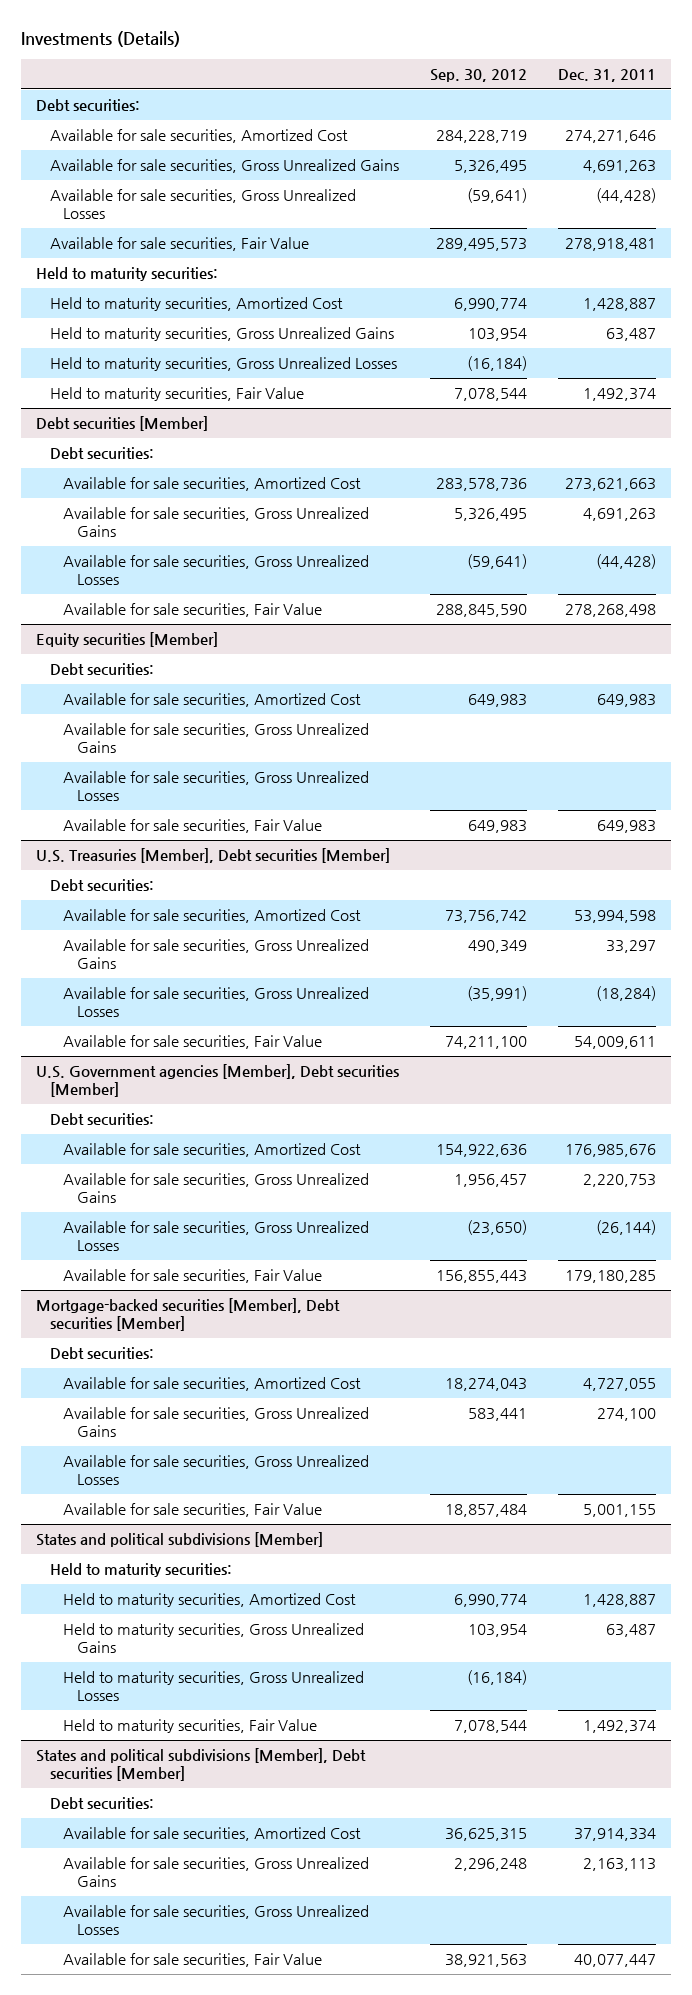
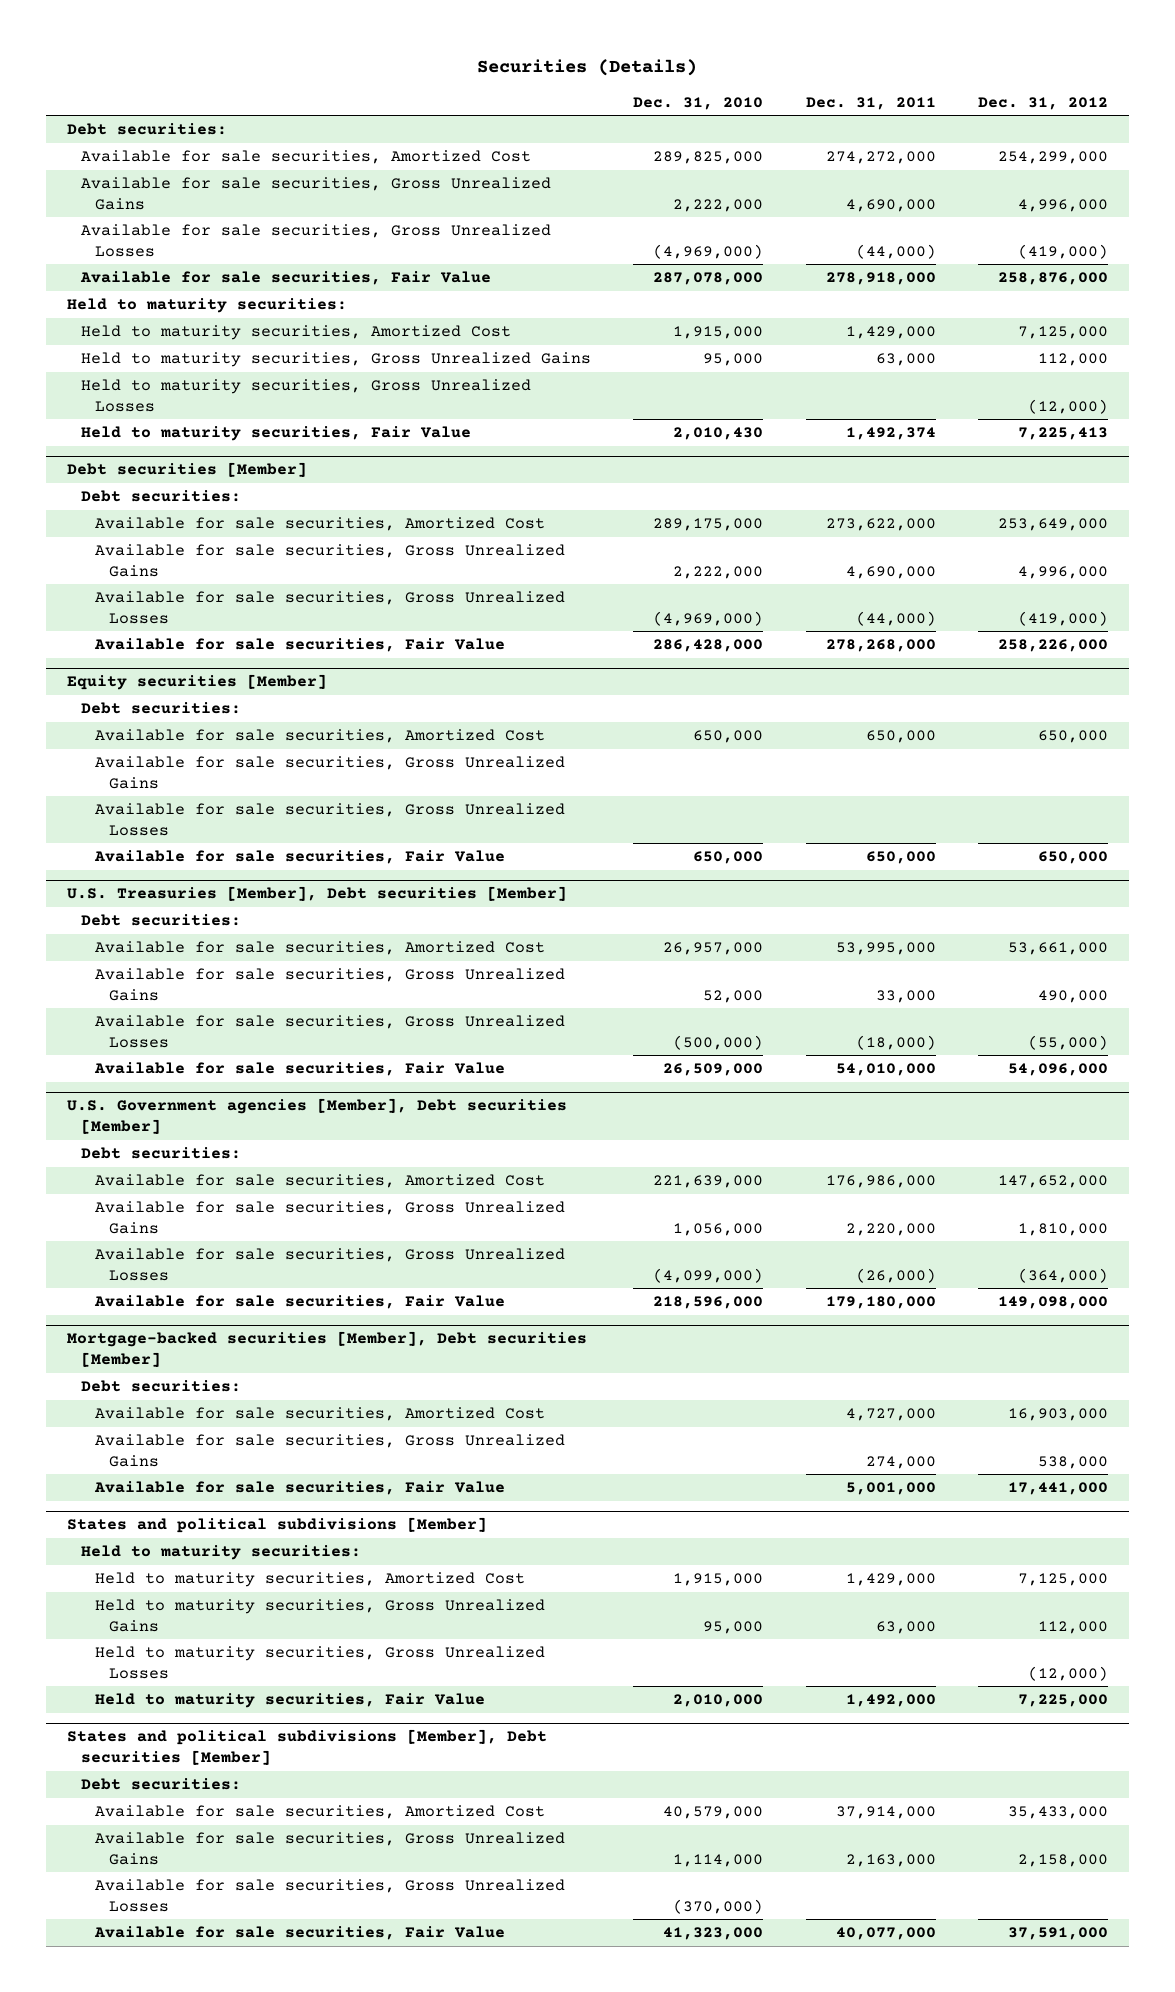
- Investments (Details)
+ Securities (Details)
- | Sep. 30, 2012 | Dec. 31, 2011
+ | Dec. 31, 2010 | Dec. 31, 2011 | Dec. 31, 2012
- Available for sale securities, Amortized Cost | 284,228,719 | 274,271,646
- Available for sale securities, Gross Unrealized Gains | 5,326,495 | 4,691,263
- Available for sale securities, Gross Unrealized Losses | (59,641) | (44,428)
- Available for sale securities, Fair Value | 289,495,573 | 278,918,481
+ Available for sale securities, Amortized Cost | 289,825,000 | 274,272,000 | 254,299,000
+ Available for sale securities, Gross Unrealized Gains | 2,222,000 | 4,690,000 | 4,996,000
+ Available for sale securities, Gross Unrealized Losses | (4,969,000) | (44,000) | (419,000)
+ Available for sale securities, Fair Value | 287,078,000 | 278,918,000 | 258,876,000
- Held to maturity securities, Amortized Cost | 6,990,774 | 1,428,887
- Held to maturity securities, Gross Unrealized Gains | 103,954 | 63,487
+ Held to maturity securities, Amortized Cost | 1,915,000 | 1,429,000 | 7,125,000
+ Held to maturity securities, Gross Unrealized Gains | 95,000 | 63,000 | 112,000
@ Debt securities [Member]
- Available for sale securities, Amortized Cost | 283,578,736 | 273,621,663
- Available for sale securities, Gross Unrealized Gains | 5,326,495 | 4,691,263
- Available for sale securities, Gross Unrealized Losses | (59,641) | (44,428)
- Available for sale securities, Fair Value | 288,845,590 | 278,268,498
+ Available for sale securities, Amortized Cost | 289,175,000 | 273,622,000 | 253,649,000
+ Available for sale securities, Gross Unrealized Gains | 2,222,000 | 4,690,000 | 4,996,000
+ Available for sale securities, Gross Unrealized Losses | (4,969,000) | (44,000) | (419,000)
+ Available for sale securities, Fair Value | 286,428,000 | 278,268,000 | 258,226,000
@ Equity securities [Member]
- Available for sale securities, Amortized Cost | 649,983 | 649,983
+ Available for sale securities, Amortized Cost | 650,000 | 650,000 | 650,000
- Available for sale securities, Fair Value | 649,983 | 649,983
+ Available for sale securities, Fair Value | 650,000 | 650,000 | 650,000
@ U.S. Treasuries [Member], Debt securities [Member]
- Available for sale securities, Amortized Cost | 73,756,742 | 53,994,598
- Available for sale securities, Gross Unrealized Gains | 490,349 | 33,297
- Available for sale securities, Gross Unrealized Losses | (35,991) | (18,284)
- Available for sale securities, Fair Value | 74,211,100 | 54,009,611
+ Available for sale securities, Amortized Cost | 26,957,000 | 53,995,000 | 53,661,000
+ Available for sale securities, Gross Unrealized Gains | 52,000 | 33,000 | 490,000
+ Available for sale securities, Gross Unrealized Losses | (500,000) | (18,000) | (55,000)
+ Available for sale securities, Fair Value | 26,509,000 | 54,010,000 | 54,096,000
@ U.S. Government agencies [Member], Debt securities [Member]
- Available for sale securities, Amortized Cost | 154,922,636 | 176,985,676
- Available for sale securities, Gross Unrealized Gains | 1,956,457 | 2,220,753
- Available for sale securities, Gross Unrealized Losses | (23,650) | (26,144)
- Available for sale securities, Fair Value | 156,855,443 | 179,180,285
+ Available for sale securities, Amortized Cost | 221,639,000 | 176,986,000 | 147,652,000
+ Available for sale securities, Gross Unrealized Gains | 1,056,000 | 2,220,000 | 1,810,000
+ Available for sale securities, Gross Unrealized Losses | (4,099,000) | (26,000) | (364,000)
+ Available for sale securities, Fair Value | 218,596,000 | 179,180,000 | 149,098,000
@ Mortgage-backed securities [Member], Debt securities [Member]
- Available for sale securities, Amortized Cost | 18,274,043 | 4,727,055
- Available for sale securities, Gross Unrealized Gains | 583,441 | 274,100
- Available for sale securities, Gross Unrealized Losses
- Available for sale securities, Fair Value | 18,857,484 | 5,001,155
+ Available for sale securities, Amortized Cost | | 4,727,000 | 16,903,000
+ Available for sale securities, Gross Unrealized Gains | | 274,000 | 538,000
+ Available for sale securities, Fair Value | | 5,001,000 | 17,441,000
@ States and political subdivisions [Member]
- Held to maturity securities, Amortized Cost | 6,990,774 | 1,428,887
- Held to maturity securities, Gross Unrealized Gains | 103,954 | 63,487
+ Held to maturity securities, Amortized Cost | 1,915,000 | 1,429,000 | 7,125,000
+ Held to maturity securities, Gross Unrealized Gains | 95,000 | 63,000 | 112,000
- Held to maturity securities, Fair Value | 7,078,544 | 1,492,374
+ Held to maturity securities, Fair Value | 2,010,000 | 1,492,000 | 7,225,000
@ States and political subdivisions [Member], Debt securities [Member]
- Available for sale securities, Amortized Cost | 36,625,315 | 37,914,334
- Available for sale securities, Gross Unrealized Gains | 2,296,248 | 2,163,113
+ Available for sale securities, Amortized Cost | 40,579,000 | 37,914,000 | 35,433,000
+ Available for sale securities, Gross Unrealized Gains | 1,114,000 | 2,163,000 | 2,158,000
- Available for sale securities, Fair Value | 38,921,563 | 40,077,447
+ Available for sale securities, Fair Value | 41,323,000 | 40,077,000 | 37,591,000

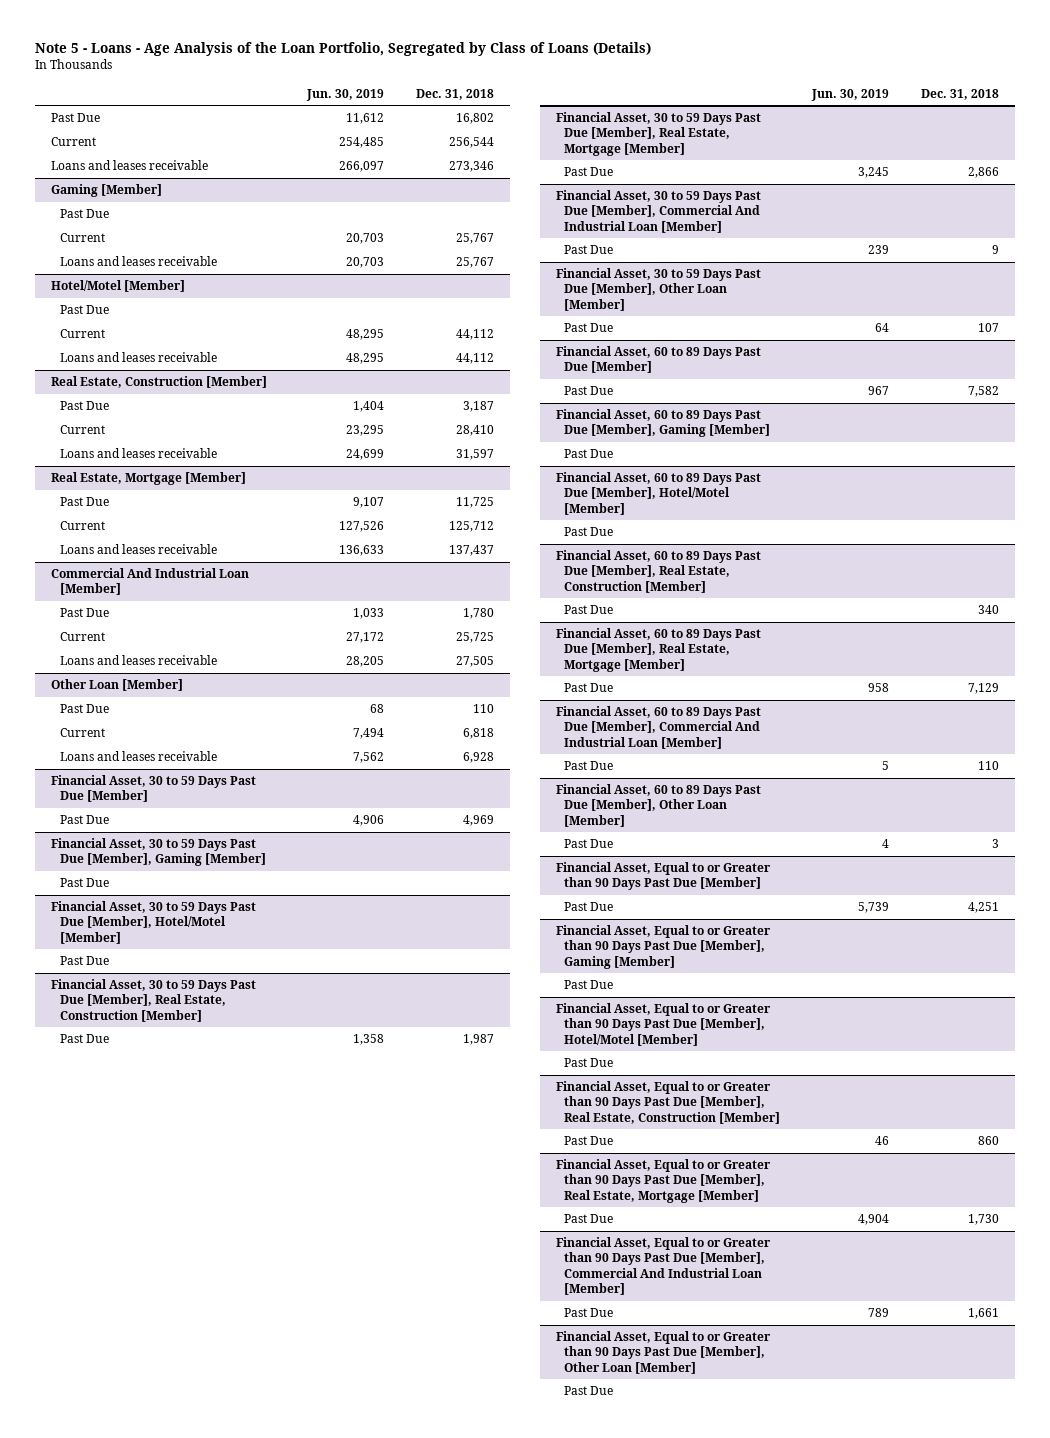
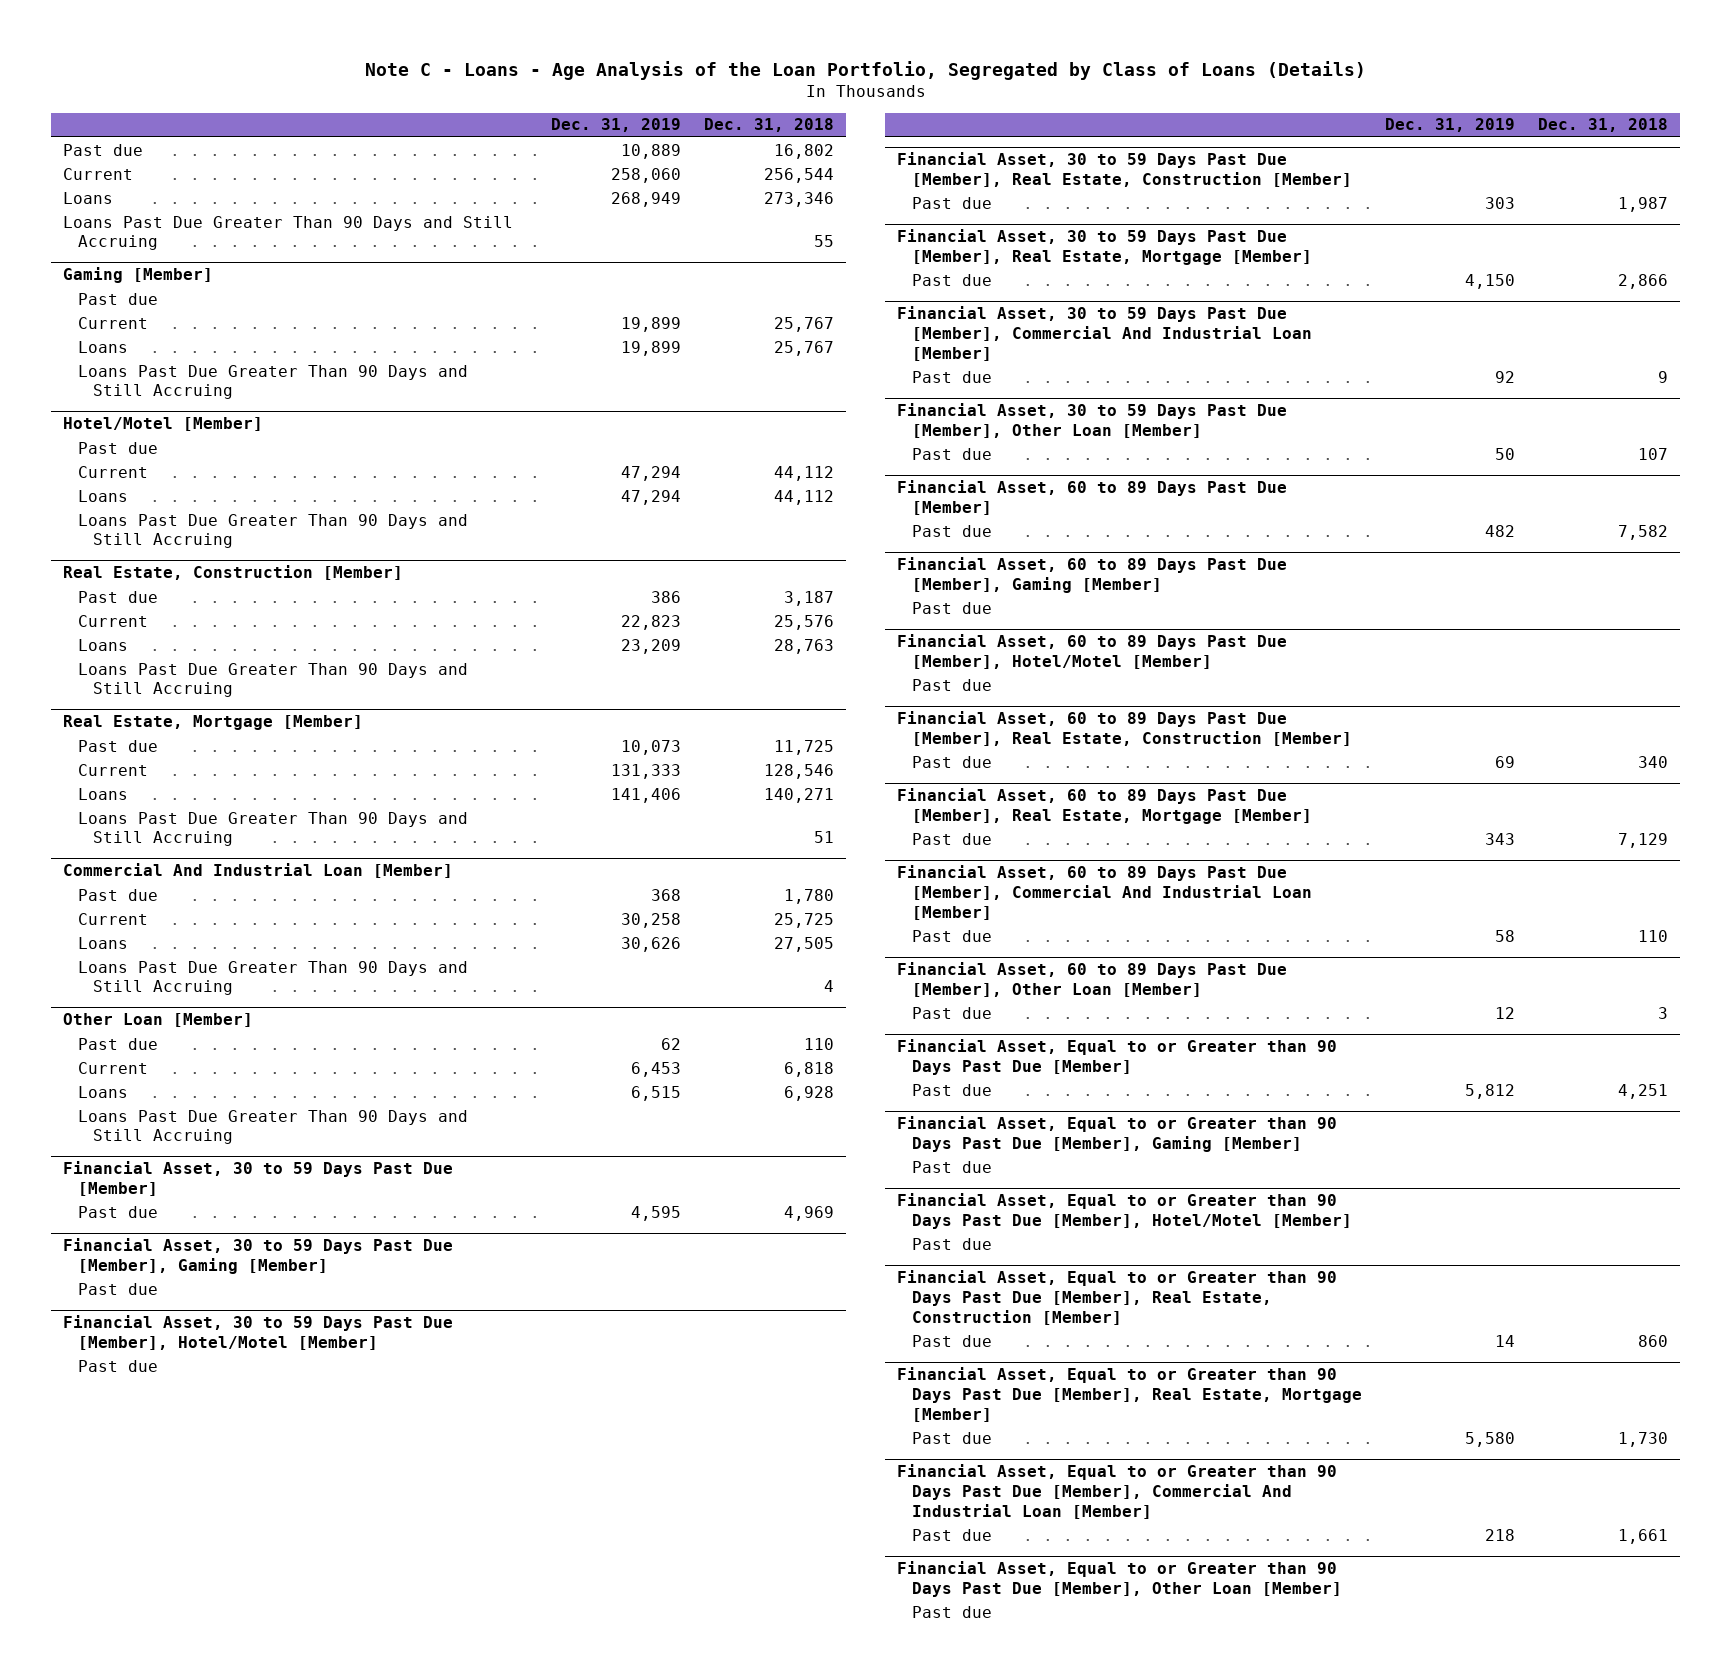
- Note 5 - Loans - Age Analysis of the Loan Portfolio, Segregated by Class of Loans (Details)
+ Note C - Loans - Age Analysis of the Loan Portfolio, Segregated by Class of Loans (Details)
- | Jun. 30, 2019 | Dec. 31, 2018
+ | Dec. 31, 2019 | Dec. 31, 2018
- Past Due | 11,612 | 16,802
+ Past due | 10,889 | 16,802
- Loans and leases receivable | 266,097 | 273,346
+ Loans | 268,949 | 273,346
+ Loans Past Due Greater Than 90 Days and Still Accruing | | 55
@ Gaming [Member]
- Past Due
+ Past due
- Loans and leases receivable | 20,703 | 25,767
+ Loans | 19,899 | 25,767
+ Loans Past Due Greater Than 90 Days and Still Accruing
@ Hotel/Motel [Member]
- Past Due
+ Past due
- Loans and leases receivable | 48,295 | 44,112
+ Loans | 47,294 | 44,112
+ Loans Past Due Greater Than 90 Days and Still Accruing
@ Real Estate, Construction [Member]
- Past Due | 1,404 | 3,187
- Current | 23,295 | 28,410
- Loans and leases receivable | 24,699 | 31,597
+ Past due | 386 | 3,187
+ Current | 22,823 | 25,576
+ Loans | 23,209 | 28,763
+ Loans Past Due Greater Than 90 Days and Still Accruing
@ Real Estate, Mortgage [Member]
- Past Due | 9,107 | 11,725
- Current | 127,526 | 125,712
- Loans and leases receivable | 136,633 | 137,437
+ Past due | 10,073 | 11,725
+ Current | 131,333 | 128,546
+ Loans | 141,406 | 140,271
+ Loans Past Due Greater Than 90 Days and Still Accruing | | 51
@ Commercial And Industrial Loan [Member]
- Past Due | 1,033 | 1,780
+ Past due | 368 | 1,780
- Loans and leases receivable | 28,205 | 27,505
+ Loans | 30,626 | 27,505
+ Loans Past Due Greater Than 90 Days and Still Accruing | | 4
@ Other Loan [Member]
- Past Due | 68 | 110
+ Past due | 62 | 110
- Loans and leases receivable | 7,562 | 6,928
+ Loans | 6,515 | 6,928
+ Loans Past Due Greater Than 90 Days and Still Accruing
@ Financial Asset, 30 to 59 Days Past Due [Member]
- Past Due | 4,906 | 4,969
+ Past due | 4,595 | 4,969
@ Financial Asset, 30 to 59 Days Past Due [Member], Gaming [Member]
- Past Due
+ Past due
@ Financial Asset, 30 to 59 Days Past Due [Member], Hotel/Motel [Member]
- Past Due
+ Past due
@ Financial Asset, 30 to 59 Days Past Due [Member], Real Estate, Construction [Member]
- Past Due | 1,358 | 1,987
+ Past due | 303 | 1,987
@ Financial Asset, 30 to 59 Days Past Due [Member], Real Estate, Mortgage [Member]
- Past Due | 3,245 | 2,866
+ Past due | 4,150 | 2,866
@ Financial Asset, 30 to 59 Days Past Due [Member], Commercial And Industrial Loan [Member]
- Past Due | 239 | 9
+ Past due | 92 | 9
@ Financial Asset, 30 to 59 Days Past Due [Member], Other Loan [Member]
- Past Due | 64 | 107
+ Past due | 50 | 107
@ Financial Asset, 60 to 89 Days Past Due [Member]
- Past Due | 967 | 7,582
+ Past due | 482 | 7,582
@ Financial Asset, 60 to 89 Days Past Due [Member], Gaming [Member]
- Past Due
+ Past due
@ Financial Asset, 60 to 89 Days Past Due [Member], Hotel/Motel [Member]
- Past Due
+ Past due
@ Financial Asset, 60 to 89 Days Past Due [Member], Real Estate, Construction [Member]
- Past Due | | 340
+ Past due | 69 | 340
@ Financial Asset, 60 to 89 Days Past Due [Member], Real Estate, Mortgage [Member]
- Past Due | 958 | 7,129
+ Past due | 343 | 7,129
@ Financial Asset, 60 to 89 Days Past Due [Member], Commercial And Industrial Loan [Member]
- Past Due | 5 | 110
+ Past due | 58 | 110
@ Financial Asset, 60 to 89 Days Past Due [Member], Other Loan [Member]
- Past Due | 4 | 3
+ Past due | 12 | 3
@ Financial Asset, Equal to or Greater than 90 Days Past Due [Member]
- Past Due | 5,739 | 4,251
+ Past due | 5,812 | 4,251
@ Financial Asset, Equal to or Greater than 90 Days Past Due [Member], Gaming [Member]
- Past Due
+ Past due
@ Financial Asset, Equal to or Greater than 90 Days Past Due [Member], Hotel/Motel [Member]
- Past Due
+ Past due
@ Financial Asset, Equal to or Greater than 90 Days Past Due [Member], Real Estate, Construction [Member]
- Past Due | 46 | 860
+ Past due | 14 | 860
@ Financial Asset, Equal to or Greater than 90 Days Past Due [Member], Real Estate, Mortgage [Member]
- Past Due | 4,904 | 1,730
+ Past due | 5,580 | 1,730
@ Financial Asset, Equal to or Greater than 90 Days Past Due [Member], Commercial And Industrial Loan [Member]
- Past Due | 789 | 1,661
+ Past due | 218 | 1,661
@ Financial Asset, Equal to or Greater than 90 Days Past Due [Member], Other Loan [Member]
- Past Due
+ Past due

